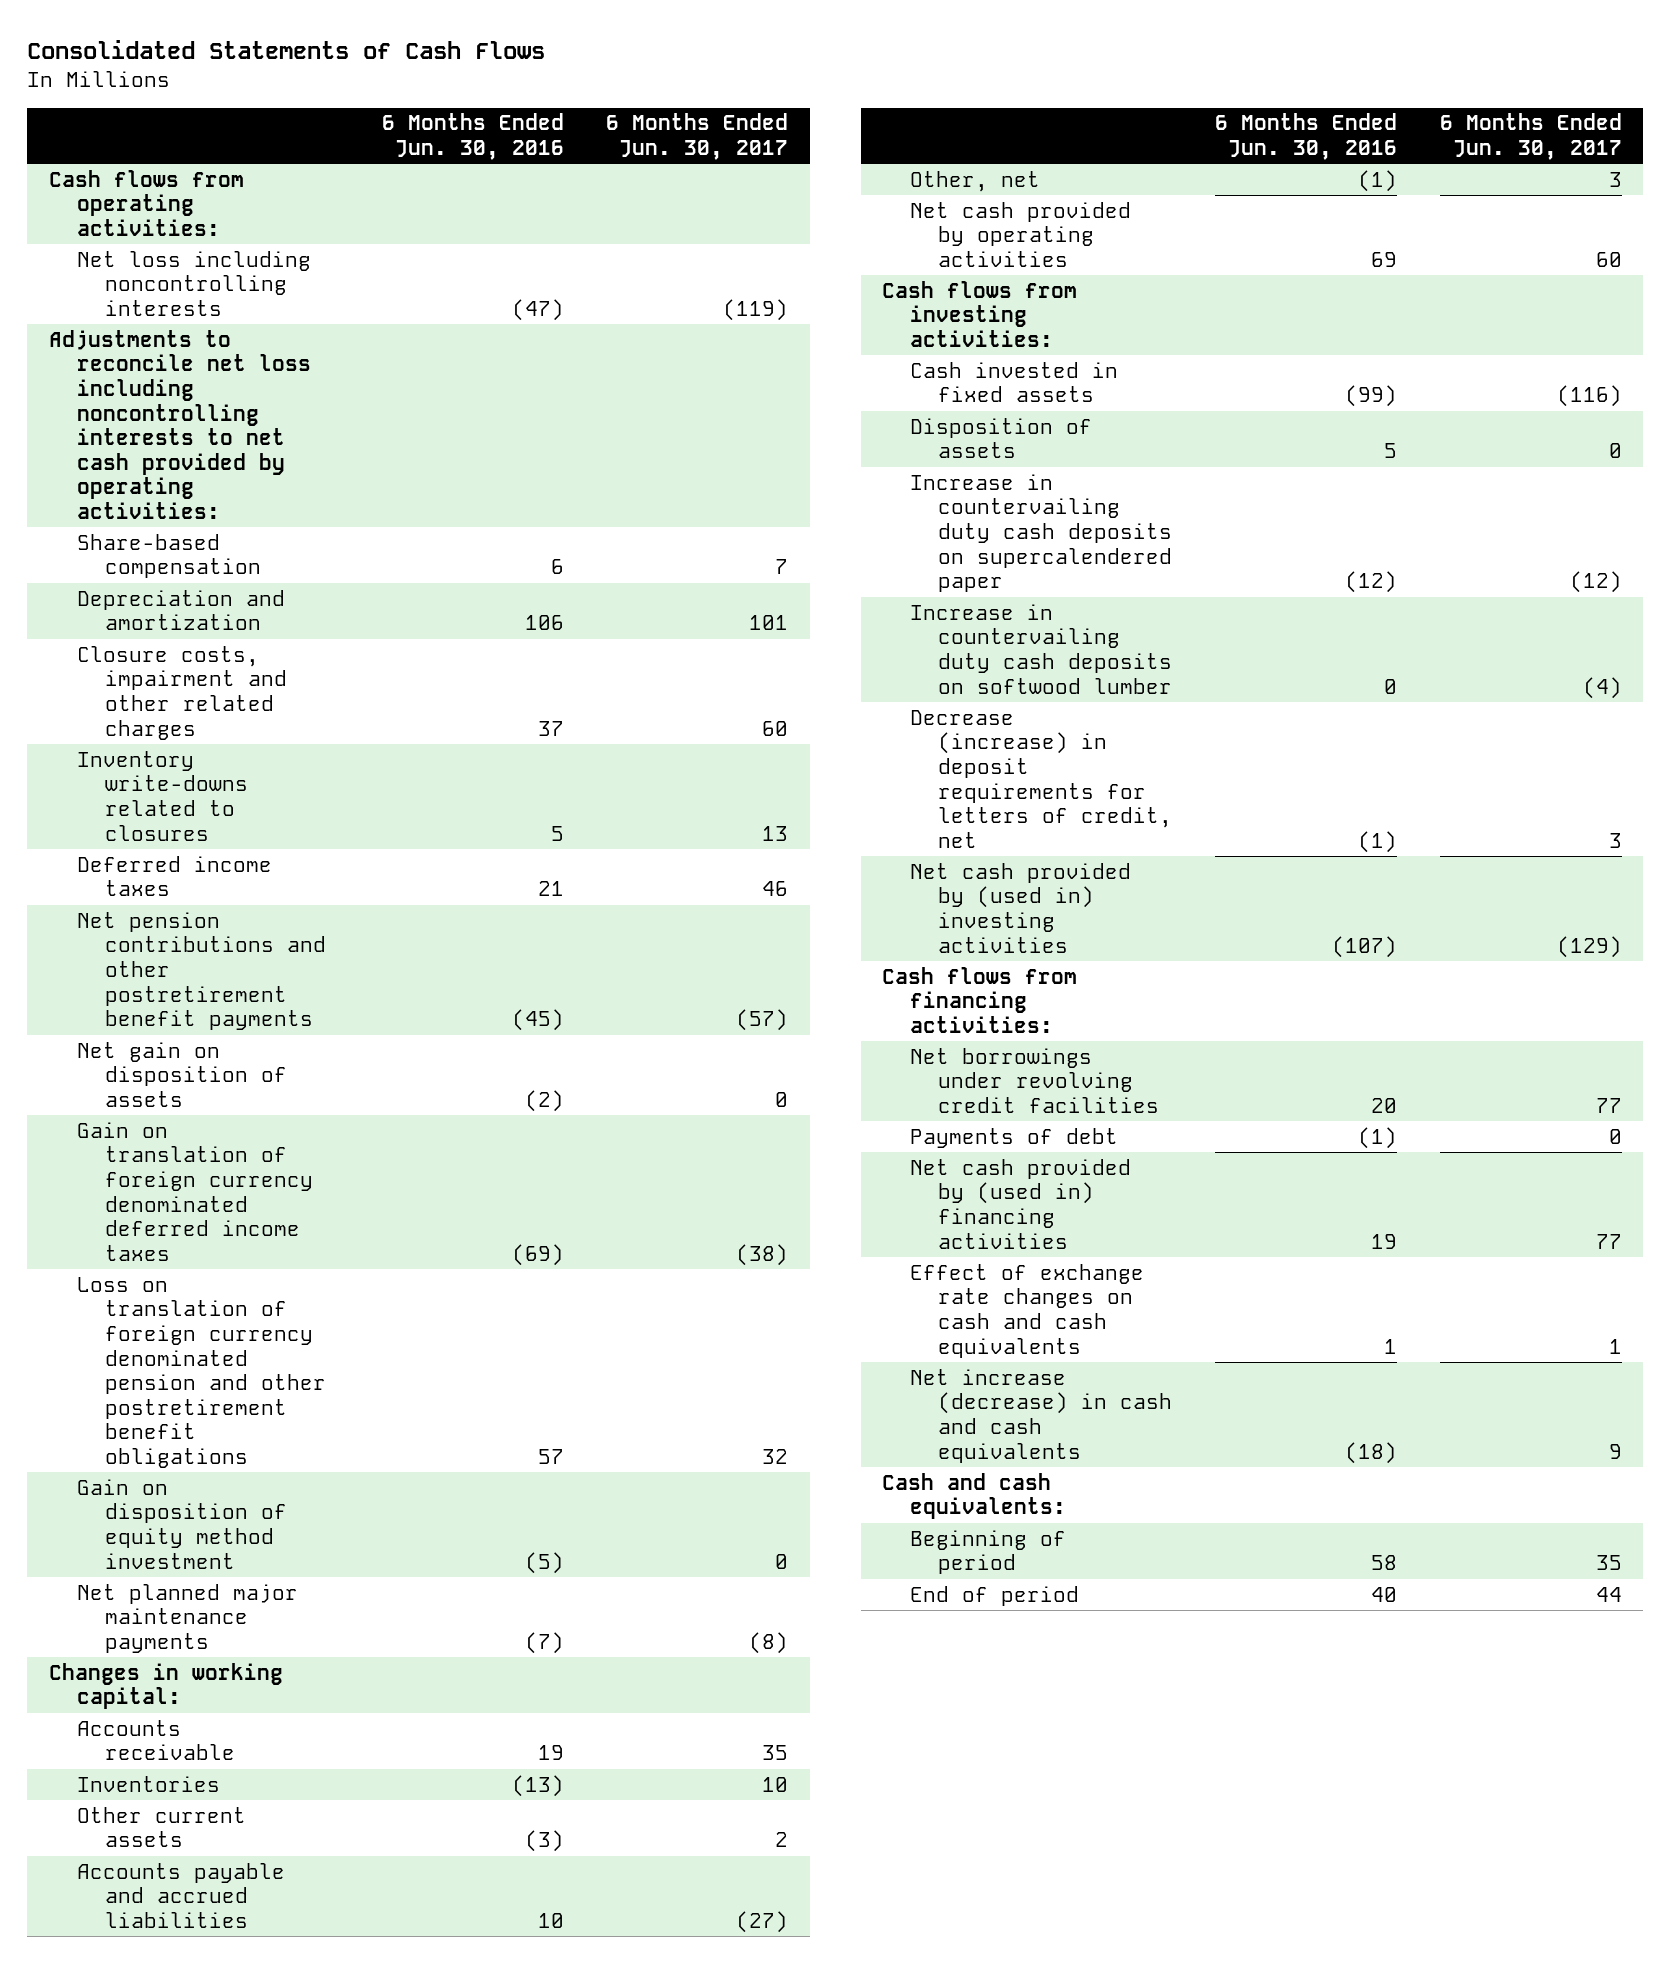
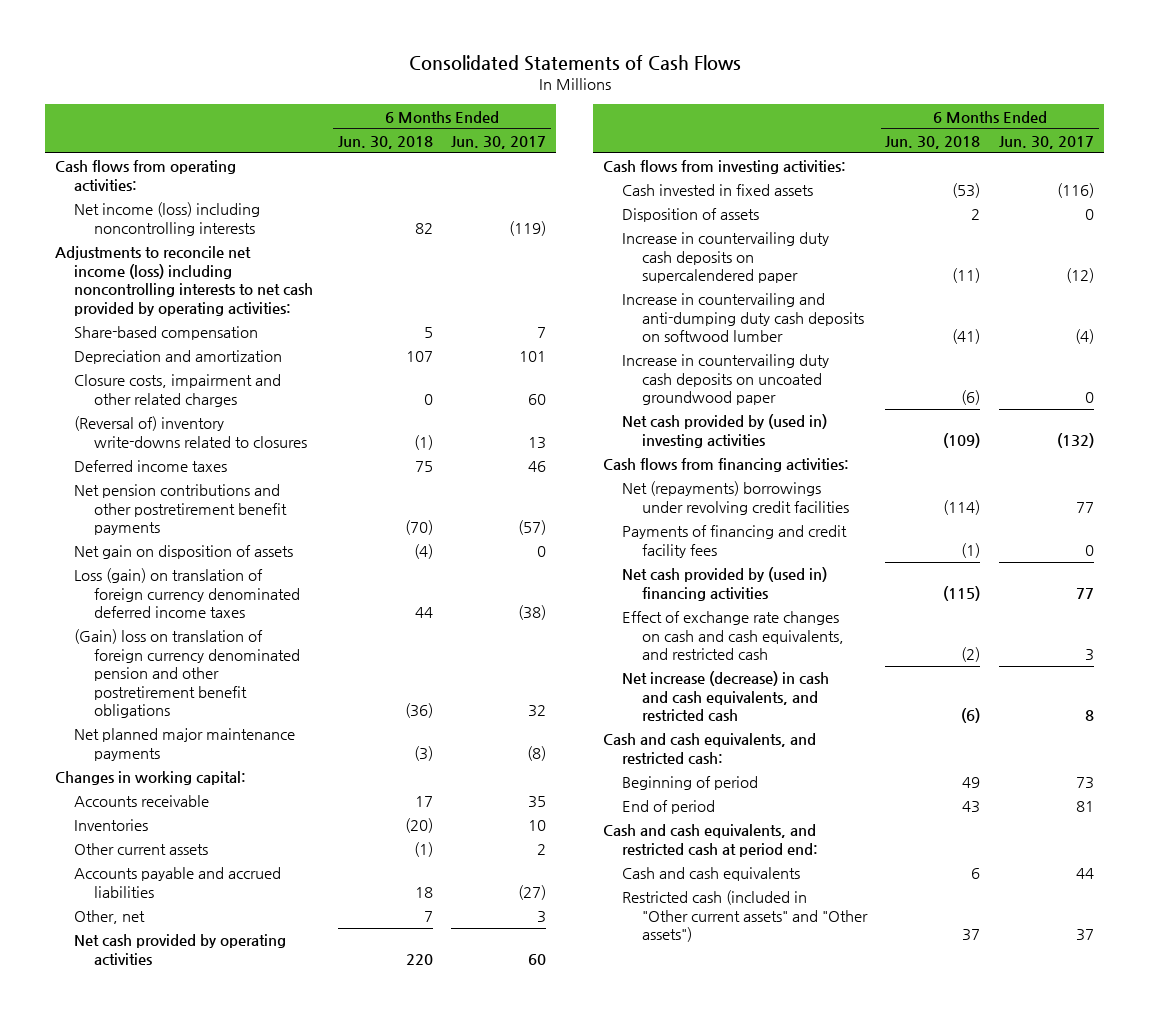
- | 6 Months Ended Jun. 30, 2016 | 6 Months Ended Jun. 30, 2017
+ | 6 Months Ended Jun. 30, 2018 | 6 Months Ended Jun. 30, 2017
- Net loss including noncontrolling interests | (47) | (119)
- Adjustments to reconcile net loss including noncontrolling interests to net cash provided by operating activities:
+ Net income (loss) including noncontrolling interests | 82 | (119)
+ Adjustments to reconcile net income (loss) including noncontrolling interests to net cash provided by operating activities:
- Inventory write-downs related to closures | 5 | 13
+ (Reversal of) inventory write-downs related to closures | (1) | 13
- Gain on translation of foreign currency denominated deferred income taxes | (69) | (38)
- Loss on translation of foreign currency denominated pension and other postretirement benefit obligations | 57 | 32
- Gain on disposition of equity method investment | (5) | 0
+ Loss (gain) on translation of foreign currency denominated deferred income taxes | 44 | (38)
+ (Gain) loss on translation of foreign currency denominated pension and other postretirement benefit obligations | (36) | 32
- Increase in countervailing duty cash deposits on softwood lumber | 0 | (4)
- Decrease (increase) in deposit requirements for letters of credit, net | (1) | 3
- Net cash provided by (used in) investing activities | (107) | (129)
+ Increase in countervailing and anti-dumping duty cash deposits on softwood lumber | (41) | (4)
+ Increase in countervailing duty cash deposits on uncoated groundwood paper | (6) | 0
+ Net cash provided by (used in) investing activities | (109) | (132)
- Net borrowings under revolving credit facilities | 20 | 77
- Payments of debt | (1) | 0
+ Net (repayments) borrowings under revolving credit facilities | (114) | 77
+ Payments of financing and credit facility fees | (1) | 0
- Effect of exchange rate changes on cash and cash equivalents | 1 | 1
- Net increase (decrease) in cash and cash equivalents | (18) | 9
- Cash and cash equivalents:
- Beginning of period | 58 | 35
- End of period | 40 | 44
+ Effect of exchange rate changes on cash and cash equivalents, and restricted cash | (2) | 3
+ Net increase (decrease) in cash and cash equivalents, and restricted cash | (6) | 8
+ Cash and cash equivalents, and restricted cash:
+ Beginning of period | 49 | 73
+ End of period | 43 | 81
+ Cash and cash equivalents, and restricted cash at period end:
+ Cash and cash equivalents | 6 | 44
+ Restricted cash (included in "Other current assets" and "Other assets") | 37 | 37

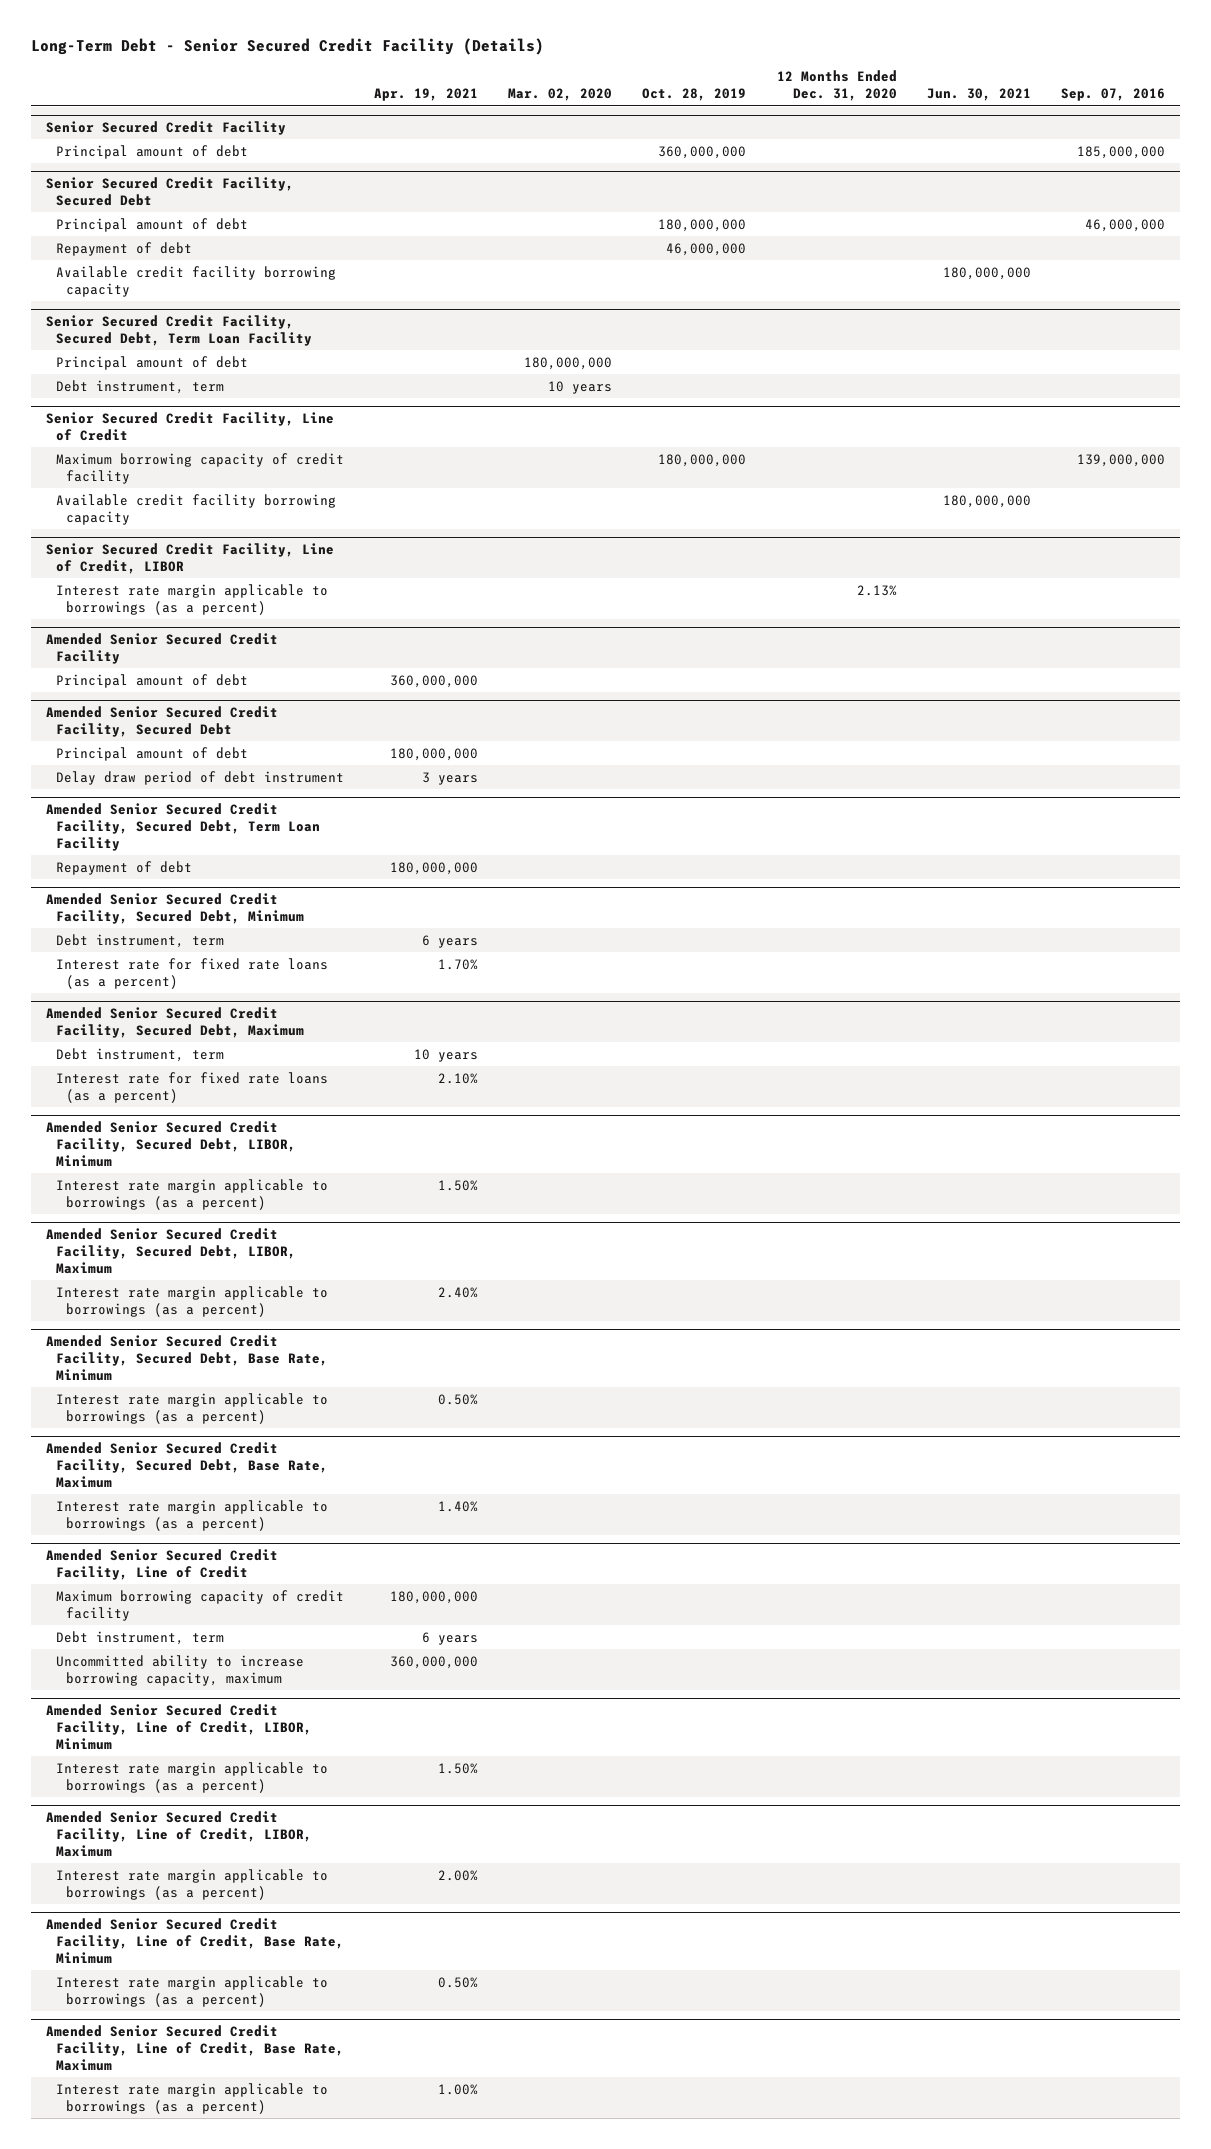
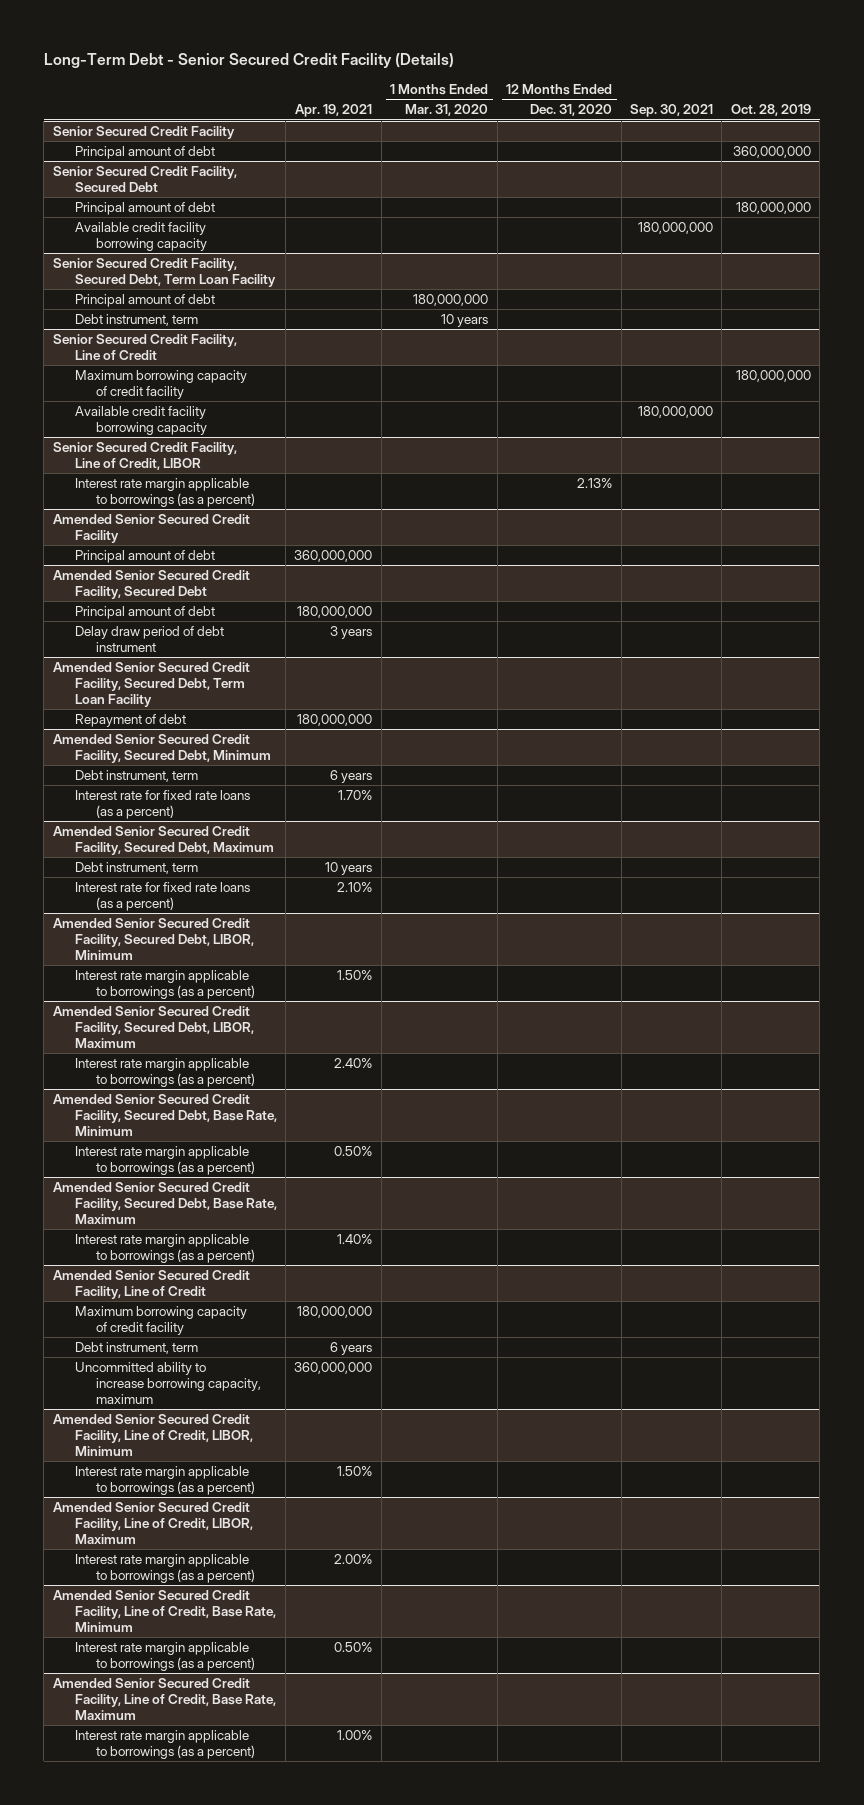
- | Apr. 19, 2021 | Mar. 02, 2020 | Oct. 28, 2019 | 12 Months Ended Dec. 31, 2020 | Jun. 30, 2021 | Sep. 07, 2016
+ | Apr. 19, 2021 | 1 Months Ended Mar. 31, 2020 | 12 Months Ended Dec. 31, 2020 | Sep. 30, 2021 | Oct. 28, 2019
@ Senior Secured Credit Facility, Secured Debt
- Repayment of debt | | | 46,000,000 | | |

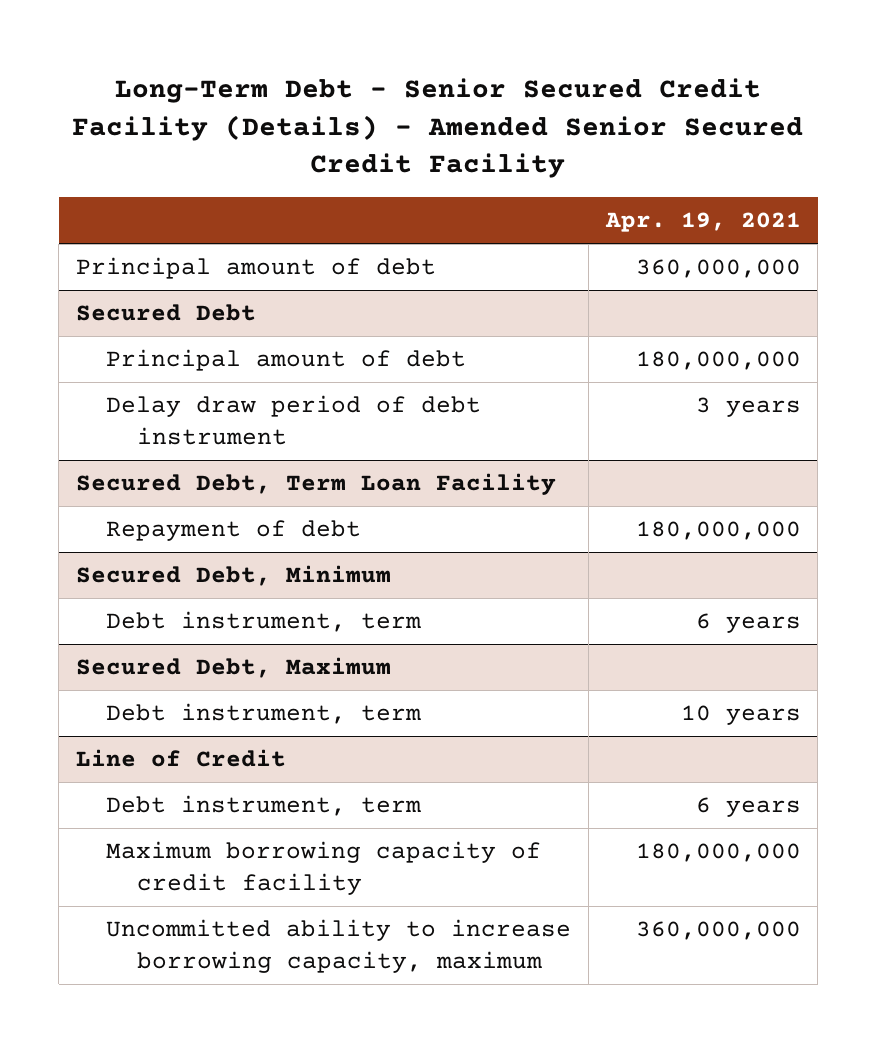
- Long-Term Debt - Senior Secured Credit Facility (Details)
+ Long-Term Debt - Senior Secured Credit Facility (Details) - Amended Senior Secured Credit Facility
- | Apr. 19, 2021 | 1 Months Ended Mar. 31, 2020 | 12 Months Ended Dec. 31, 2020 | Sep. 30, 2021 | Oct. 28, 2019
+ | Apr. 19, 2021
- Senior Secured Credit Facility
- Principal amount of debt | | | | | 360,000,000
- Senior Secured Credit Facility, Secured Debt
- Principal amount of debt | | | | | 180,000,000
- Available credit facility borrowing capacity | | | | 180,000,000 |
- Senior Secured Credit Facility, Secured Debt, Term Loan Facility
- Principal amount of debt | | 180,000,000 | | |
- Debt instrument, term | | 10 years | | |
- Senior Secured Credit Facility, Line of Credit
- Maximum borrowing capacity of credit facility | | | | | 180,000,000
- Available credit facility borrowing capacity | | | | 180,000,000 |
- Senior Secured Credit Facility, Line of Credit, LIBOR
- Interest rate margin applicable to borrowings (as a percent) | | | 2.13% | |
- Amended Senior Secured Credit Facility
- Amended Senior Secured Credit Facility, Secured Debt
+ Secured Debt
- Amended Senior Secured Credit Facility, Secured Debt, Term Loan Facility
+ Secured Debt, Term Loan Facility
- Amended Senior Secured Credit Facility, Secured Debt, Minimum
+ Secured Debt, Minimum
- Interest rate for fixed rate loans (as a percent) | 1.70% | | | |
- Amended Senior Secured Credit Facility, Secured Debt, Maximum
+ Secured Debt, Maximum
- Interest rate for fixed rate loans (as a percent) | 2.10% | | | |
- Amended Senior Secured Credit Facility, Secured Debt, LIBOR, Minimum
- Interest rate margin applicable to borrowings (as a percent) | 1.50% | | | |
- Amended Senior Secured Credit Facility, Secured Debt, LIBOR, Maximum
- Interest rate margin applicable to borrowings (as a percent) | 2.40% | | | |
- Amended Senior Secured Credit Facility, Secured Debt, Base Rate, Minimum
- Interest rate margin applicable to borrowings (as a percent) | 0.50% | | | |
- Amended Senior Secured Credit Facility, Secured Debt, Base Rate, Maximum
- Interest rate margin applicable to borrowings (as a percent) | 1.40% | | | |
- Amended Senior Secured Credit Facility, Line of Credit
- Maximum borrowing capacity of credit facility | 180,000,000 | | | |
+ Line of Credit
+ Maximum borrowing capacity of credit facility | 180,000,000
- Amended Senior Secured Credit Facility, Line of Credit, LIBOR, Minimum
- Interest rate margin applicable to borrowings (as a percent) | 1.50% | | | |
- Amended Senior Secured Credit Facility, Line of Credit, LIBOR, Maximum
- Interest rate margin applicable to borrowings (as a percent) | 2.00% | | | |
- Amended Senior Secured Credit Facility, Line of Credit, Base Rate, Minimum
- Interest rate margin applicable to borrowings (as a percent) | 0.50% | | | |
- Amended Senior Secured Credit Facility, Line of Credit, Base Rate, Maximum
- Interest rate margin applicable to borrowings (as a percent) | 1.00% | | | |

